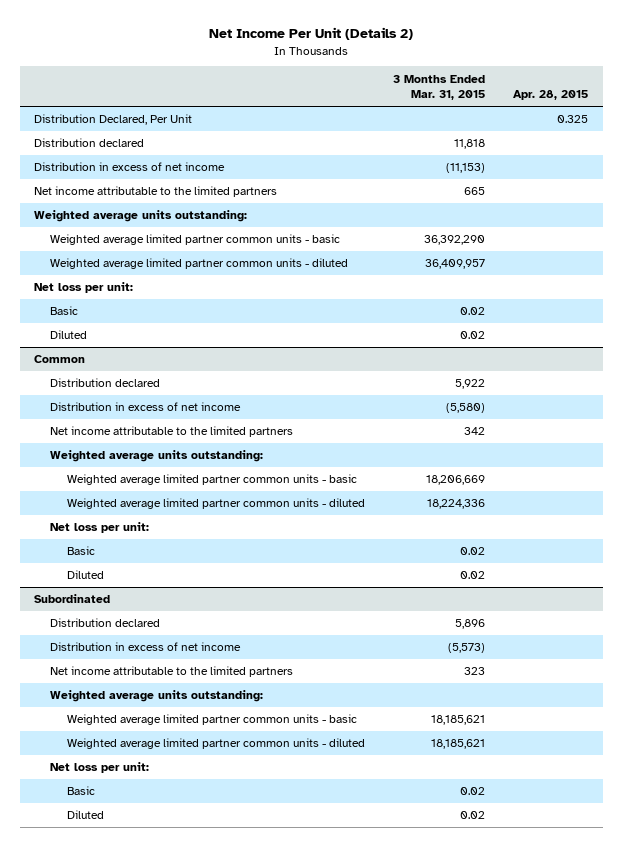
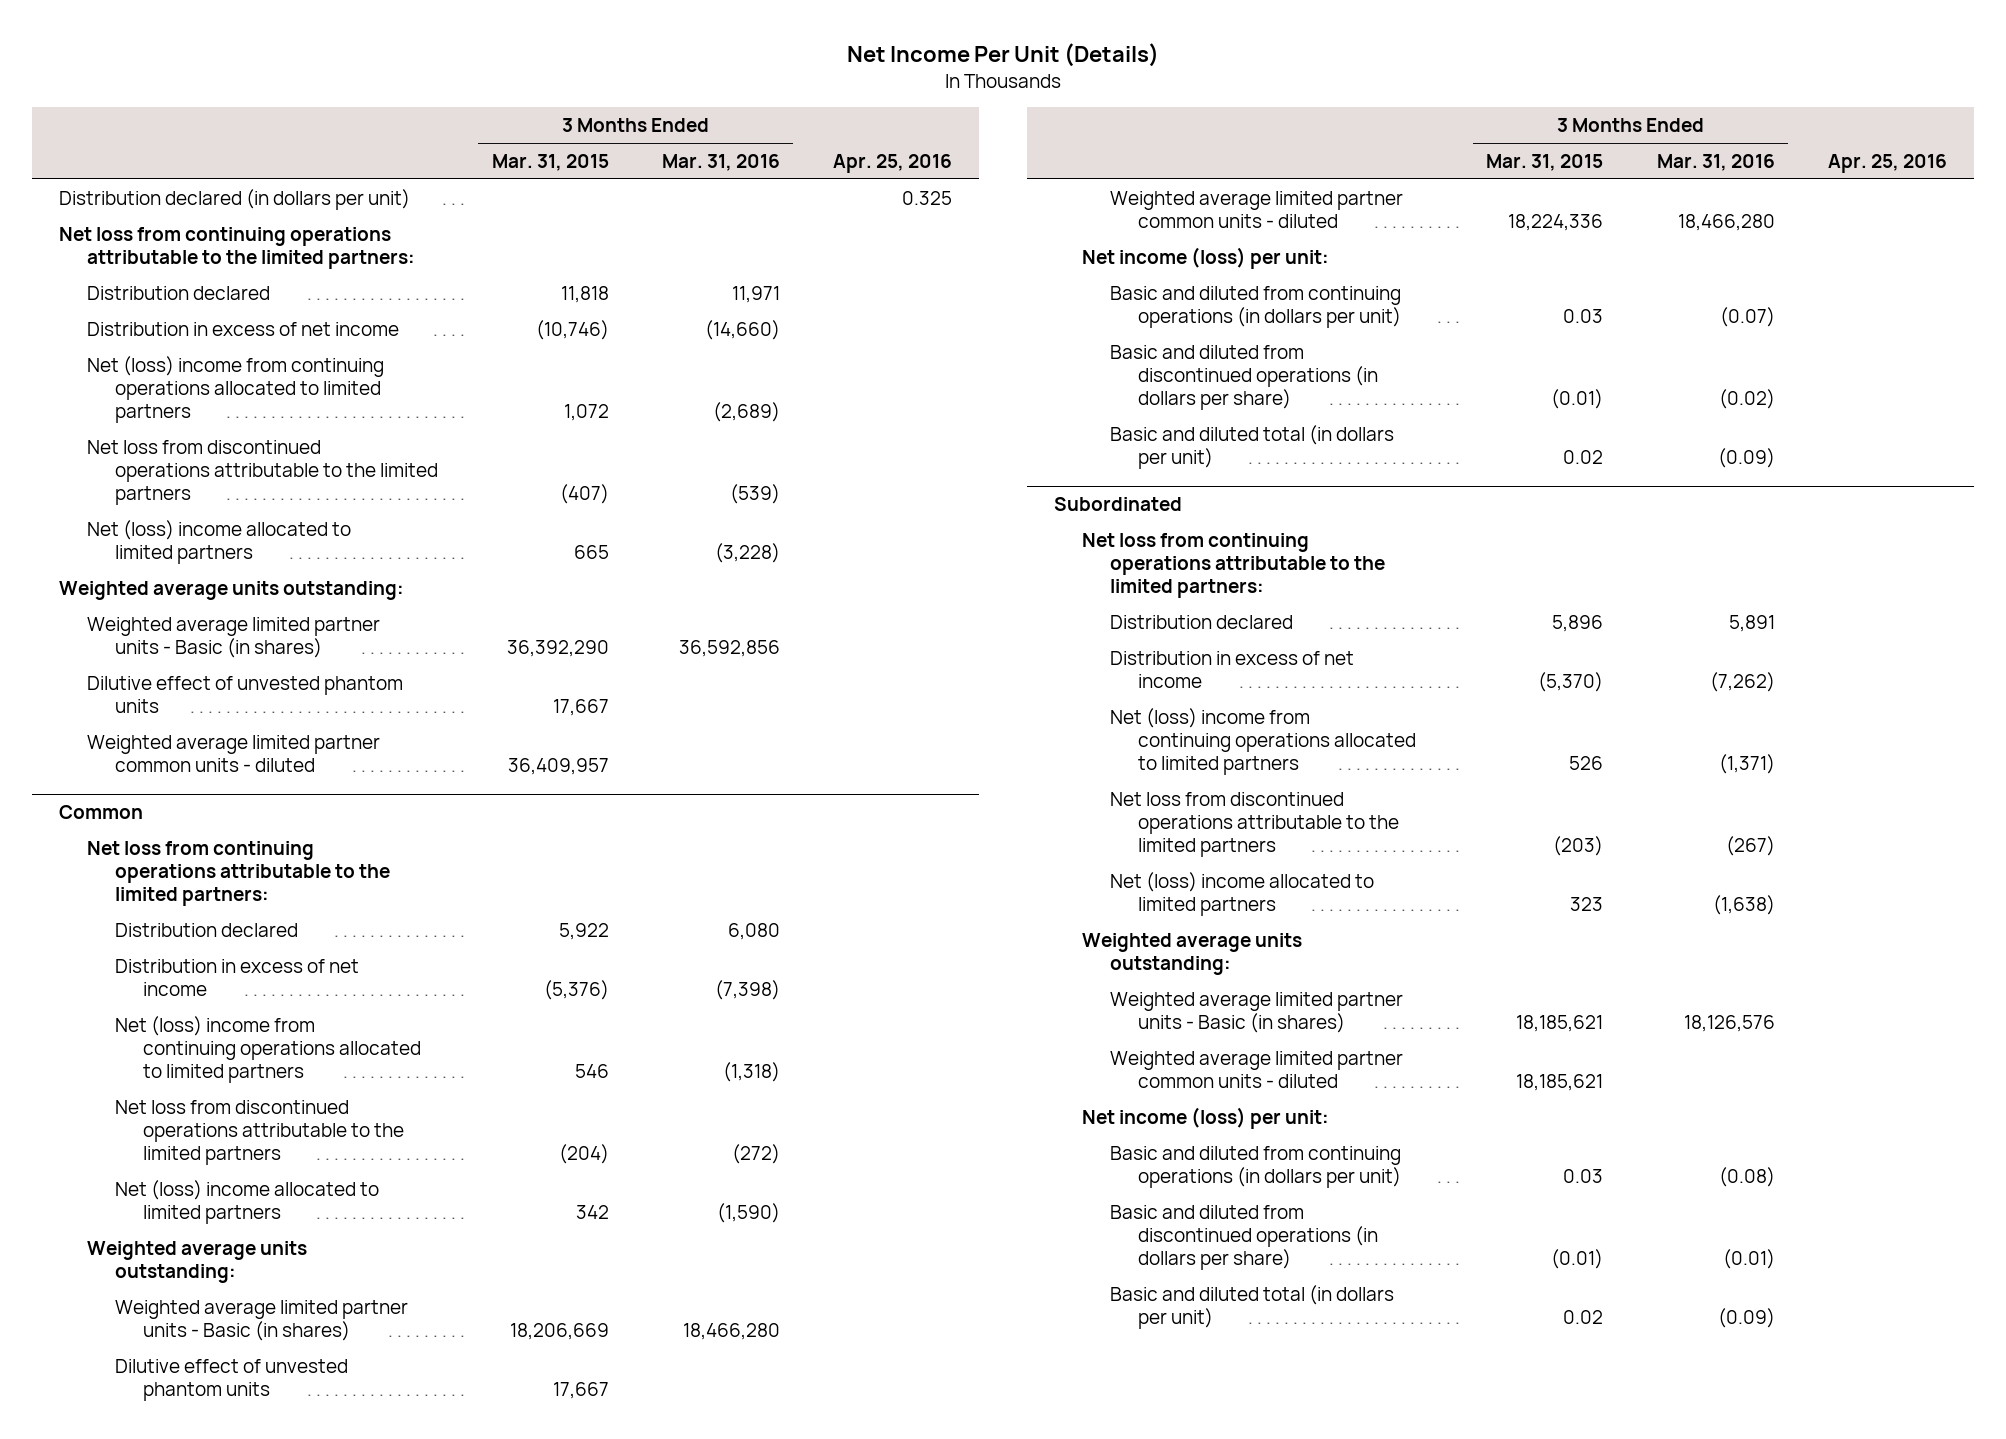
- Net Income Per Unit (Details 2)
+ Net Income Per Unit (Details)
- | 3 Months Ended Mar. 31, 2015 | Apr. 28, 2015
+ | 3 Months Ended Mar. 31, 2015 | 3 Months Ended Mar. 31, 2016 | Apr. 25, 2016
- Distribution Declared, Per Unit | | 0.325
+ Distribution declared (in dollars per unit) | | | 0.325
+ Net loss from continuing operations attributable to the limited partners:
- Distribution in excess of net income | (11,153) |
- Net income attributable to the limited partners | 665 |
+ Distribution in excess of net income | (10,746) | (14,660) |
+ Net (loss) income from continuing operations allocated to limited partners | 1,072 | (2,689) |
+ Net loss from discontinued operations attributable to the limited partners | (407) | (539) |
+ Net (loss) income allocated to limited partners | 665 | (3,228) |
- Weighted average limited partner common units - basic | 36,392,290 |
+ Weighted average limited partner units - Basic (in shares) | 36,392,290 | 36,592,856 |
+ Dilutive effect of unvested phantom units | 17,667 | |
- Net loss per unit:
- Basic | 0.02 |
- Diluted | 0.02 |
@ Common
+ Net loss from continuing operations attributable to the limited partners:
- Distribution in excess of net income | (5,580) |
- Net income attributable to the limited partners | 342 |
+ Distribution in excess of net income | (5,376) | (7,398) |
+ Net (loss) income from continuing operations allocated to limited partners | 546 | (1,318) |
+ Net loss from discontinued operations attributable to the limited partners | (204) | (272) |
+ Net (loss) income allocated to limited partners | 342 | (1,590) |
- Weighted average limited partner common units - basic | 18,206,669 |
+ Weighted average limited partner units - Basic (in shares) | 18,206,669 | 18,466,280 |
+ Dilutive effect of unvested phantom units | 17,667 | |
- Net loss per unit:
- Basic | 0.02 |
- Diluted | 0.02 |
+ Net income (loss) per unit:
+ Basic and diluted from continuing operations (in dollars per unit) | 0.03 | (0.07) |
+ Basic and diluted from discontinued operations (in dollars per share) | (0.01) | (0.02) |
+ Basic and diluted total (in dollars per unit) | 0.02 | (0.09) |
@ Subordinated
+ Net loss from continuing operations attributable to the limited partners:
- Distribution in excess of net income | (5,573) |
- Net income attributable to the limited partners | 323 |
+ Distribution in excess of net income | (5,370) | (7,262) |
+ Net (loss) income from continuing operations allocated to limited partners | 526 | (1,371) |
+ Net loss from discontinued operations attributable to the limited partners | (203) | (267) |
+ Net (loss) income allocated to limited partners | 323 | (1,638) |
- Weighted average limited partner common units - basic | 18,185,621 |
+ Weighted average limited partner units - Basic (in shares) | 18,185,621 | 18,126,576 |
- Net loss per unit:
- Basic | 0.02 |
- Diluted | 0.02 |
+ Net income (loss) per unit:
+ Basic and diluted from continuing operations (in dollars per unit) | 0.03 | (0.08) |
+ Basic and diluted from discontinued operations (in dollars per share) | (0.01) | (0.01) |
+ Basic and diluted total (in dollars per unit) | 0.02 | (0.09) |

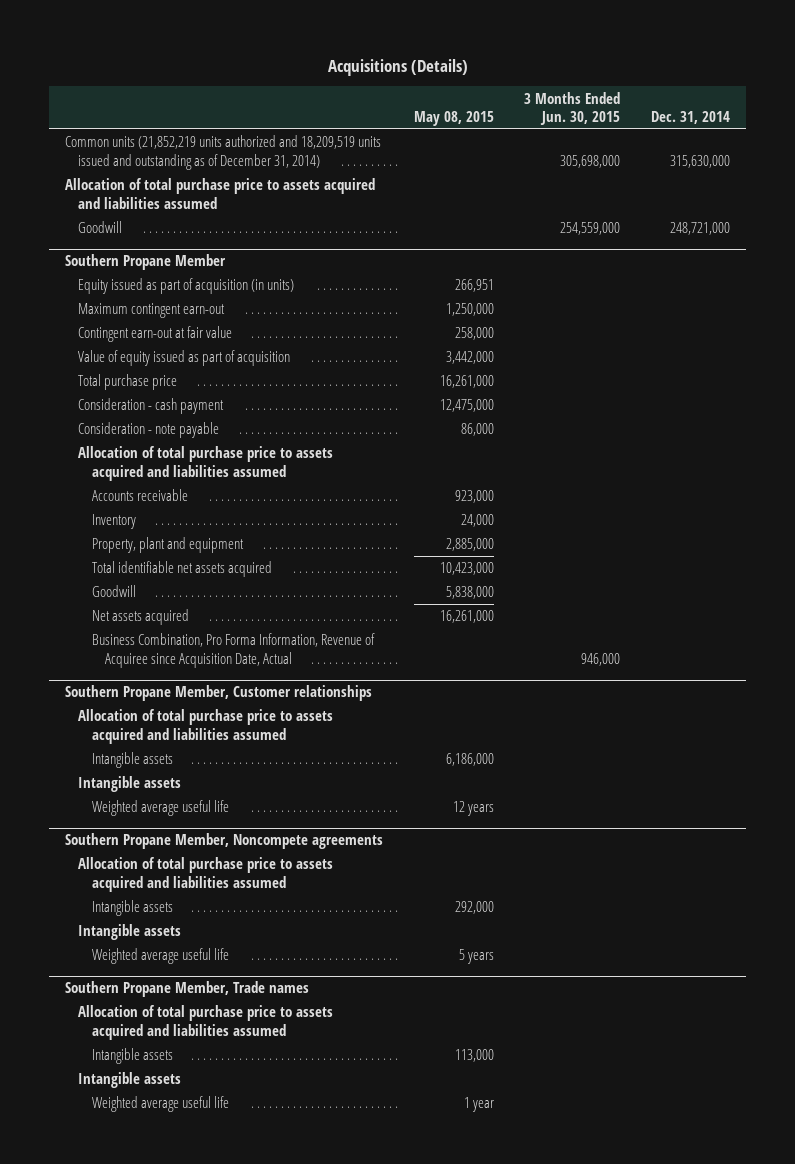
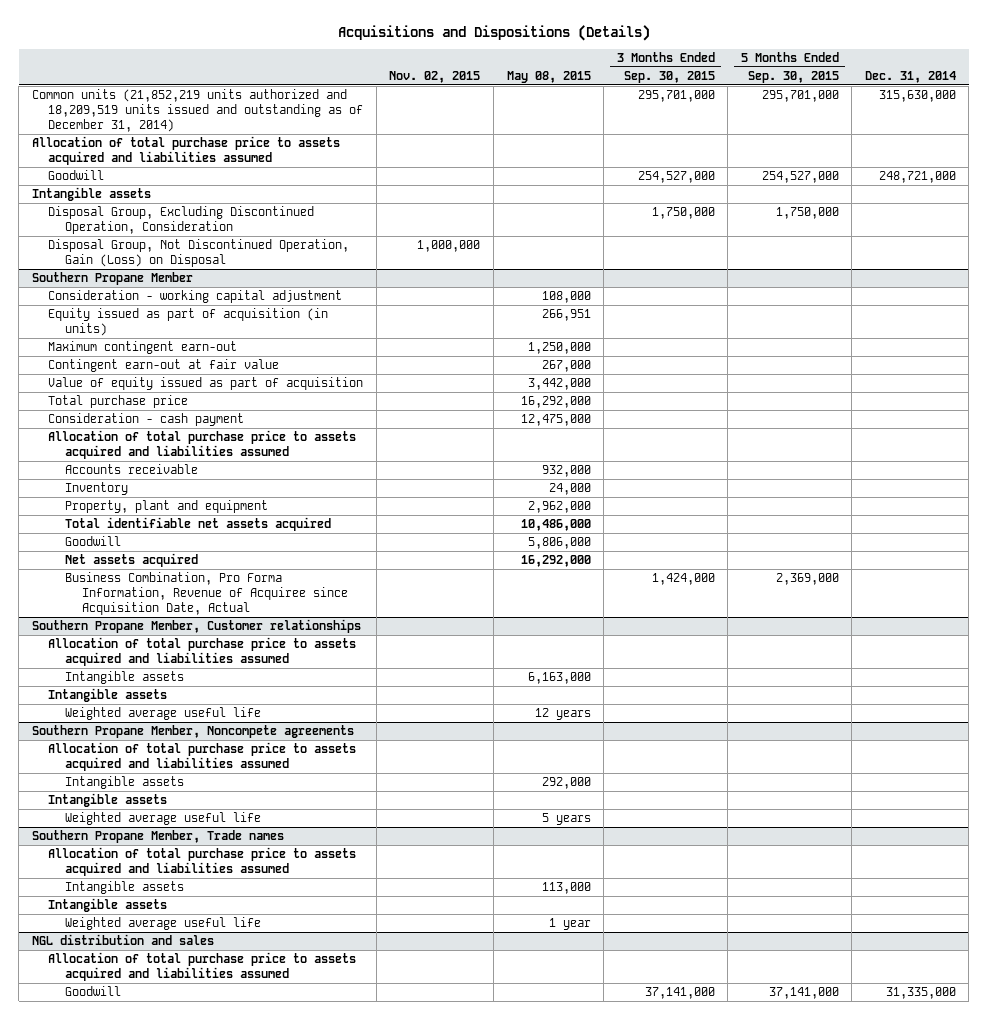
- Acquisitions (Details)
+ Acquisitions and Dispositions (Details)
- | May 08, 2015 | 3 Months Ended Jun. 30, 2015 | Dec. 31, 2014
+ | Nov. 02, 2015 | May 08, 2015 | 3 Months Ended Sep. 30, 2015 | 5 Months Ended Sep. 30, 2015 | Dec. 31, 2014
+ Intangible assets
+ Disposal Group, Excluding Discontinued Operation, Consideration | | | 1,750,000 | 1,750,000 |
+ Disposal Group, Not Discontinued Operation, Gain (Loss) on Disposal | 1,000,000 | | | |
@ Southern Propane Member
+ Consideration - working capital adjustment | | 108,000 | | |
- Contingent earn-out at fair value | 258,000 | |
+ Contingent earn-out at fair value | | 267,000 | | |
- Total purchase price | 16,261,000 | |
+ Total purchase price | | 16,292,000 | | |
- Consideration - note payable | 86,000 | |
- Accounts receivable | 923,000 | |
+ Accounts receivable | | 932,000 | | |
- Property, plant and equipment | 2,885,000 | |
- Total identifiable net assets acquired | 10,423,000 | |
- Goodwill | 5,838,000 | |
- Net assets acquired | 16,261,000 | |
+ Property, plant and equipment | | 2,962,000 | | |
+ Total identifiable net assets acquired | | 10,486,000 | | |
+ Goodwill | | 5,806,000 | | |
+ Net assets acquired | | 16,292,000 | | |
@ Southern Propane Member, Customer relationships
- Intangible assets | 6,186,000 | |
+ Intangible assets | | 6,163,000 | | |
+ NGL distribution and sales
+ Allocation of total purchase price to assets acquired and liabilities assumed
+ Goodwill | | | 37,141,000 | 37,141,000 | 31,335,000

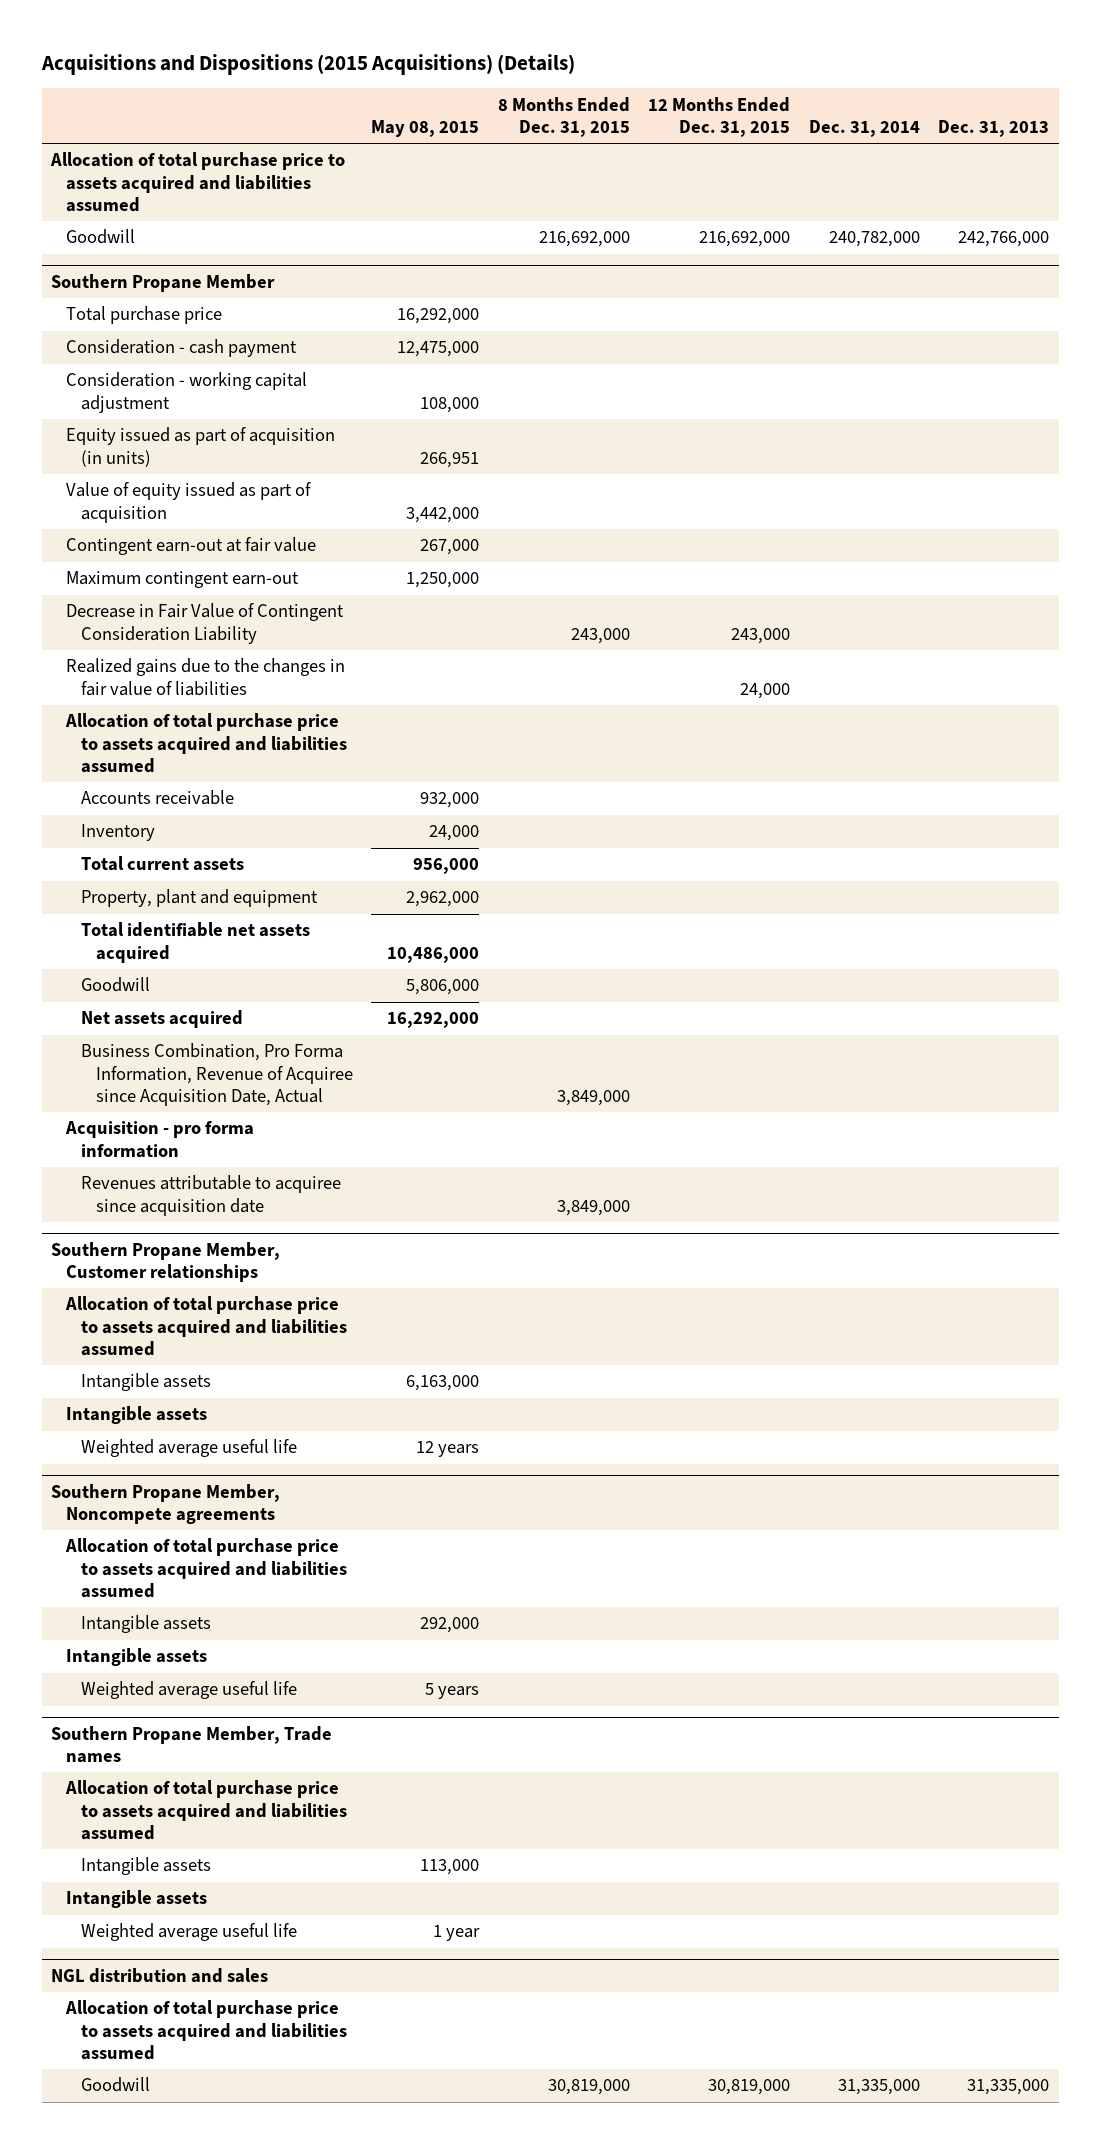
- Acquisitions and Dispositions (Details)
+ Acquisitions and Dispositions (2015 Acquisitions) (Details)
- | Nov. 02, 2015 | May 08, 2015 | 3 Months Ended Sep. 30, 2015 | 5 Months Ended Sep. 30, 2015 | Dec. 31, 2014
+ | May 08, 2015 | 8 Months Ended Dec. 31, 2015 | 12 Months Ended Dec. 31, 2015 | Dec. 31, 2014 | Dec. 31, 2013
- Common units (21,852,219 units authorized and 18,209,519 units issued and outstanding as of December 31, 2014) | | | 295,701,000 | 295,701,000 | 315,630,000
- Goodwill | | | 254,527,000 | 254,527,000 | 248,721,000
- Intangible assets
- Disposal Group, Excluding Discontinued Operation, Consideration | | | 1,750,000 | 1,750,000 |
- Disposal Group, Not Discontinued Operation, Gain (Loss) on Disposal | 1,000,000 | | | |
+ Goodwill | | 216,692,000 | 216,692,000 | 240,782,000 | 242,766,000
@ Southern Propane Member
moved up: Total purchase price | 16,292,000 | | | |
moved up: Consideration - cash payment | 12,475,000 | | | |
moved down: Contingent earn-out at fair value | 267,000 | | | |
moved down: Maximum contingent earn-out | 1,250,000 | | | |
+ Decrease in Fair Value of Contingent Consideration Liability | | 243,000 | 243,000 | |
+ Realized gains due to the changes in fair value of liabilities | | | 24,000 | |
+ Total current assets | 956,000 | | | |
+ Acquisition - pro forma information
+ Revenues attributable to acquiree since acquisition date | | 3,849,000 | | |

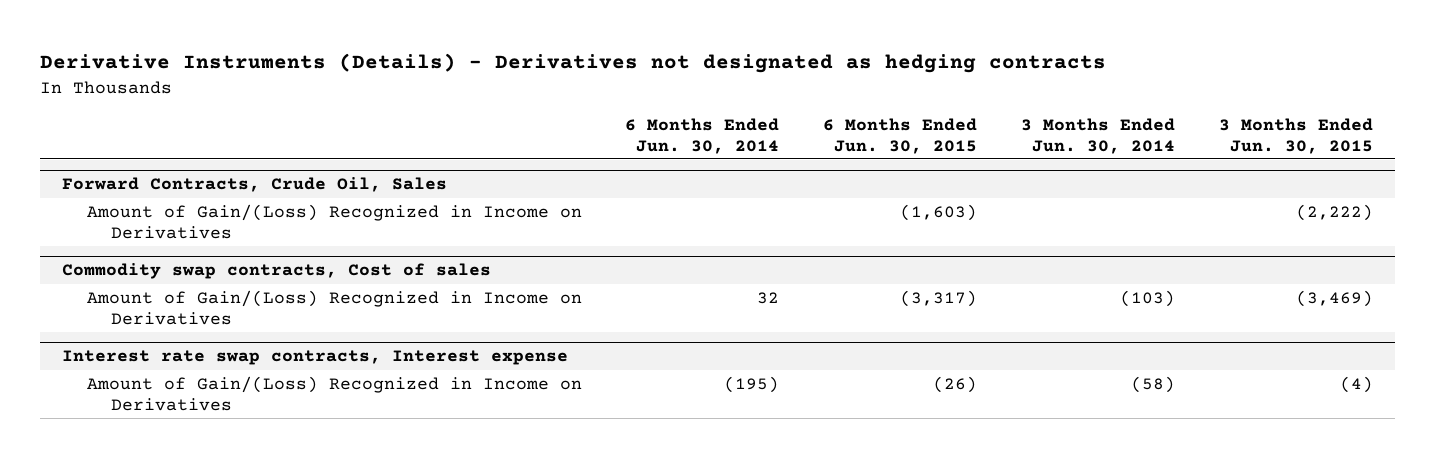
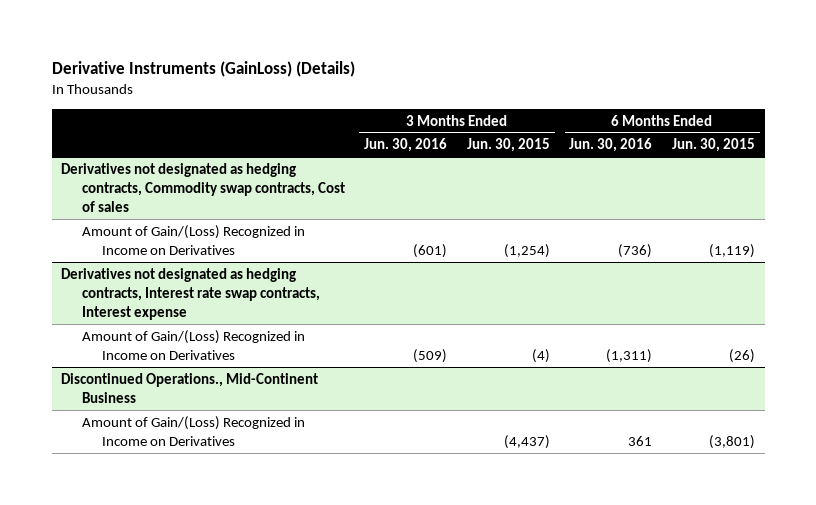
- Derivative Instruments (Details) - Derivatives not designated as hedging contracts
+ Derivative Instruments (GainLoss) (Details)
- | 6 Months Ended Jun. 30, 2014 | 6 Months Ended Jun. 30, 2015 | 3 Months Ended Jun. 30, 2014 | 3 Months Ended Jun. 30, 2015
+ | 3 Months Ended Jun. 30, 2016 | 3 Months Ended Jun. 30, 2015 | 6 Months Ended Jun. 30, 2016 | 6 Months Ended Jun. 30, 2015
- Forward Contracts, Crude Oil, Sales
- Amount of Gain/(Loss) Recognized in Income on Derivatives | | (1,603) | | (2,222)
- Commodity swap contracts, Cost of sales
- Amount of Gain/(Loss) Recognized in Income on Derivatives | 32 | (3,317) | (103) | (3,469)
- Interest rate swap contracts, Interest expense
+ Derivatives not designated as hedging contracts, Commodity swap contracts, Cost of sales
+ Amount of Gain/(Loss) Recognized in Income on Derivatives | (601) | (1,254) | (736) | (1,119)
+ Derivatives not designated as hedging contracts, Interest rate swap contracts, Interest expense
+ Discontinued Operations., Mid-Continent Business
+ Amount of Gain/(Loss) Recognized in Income on Derivatives | | (4,437) | 361 | (3,801)

